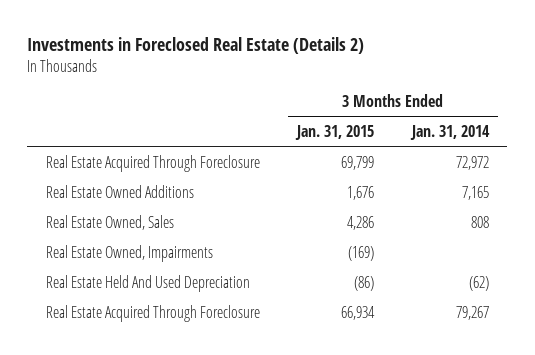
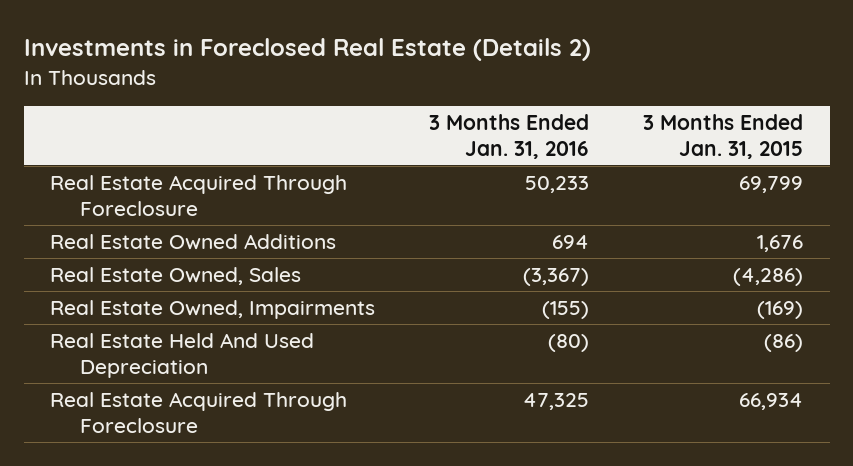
- | 3 Months Ended Jan. 31, 2015 | 3 Months Ended Jan. 31, 2014
+ | 3 Months Ended Jan. 31, 2016 | 3 Months Ended Jan. 31, 2015
- Real Estate Owned, Sales | 4,286 | 808
+ Real Estate Owned, Sales | (3,367) | (4,286)

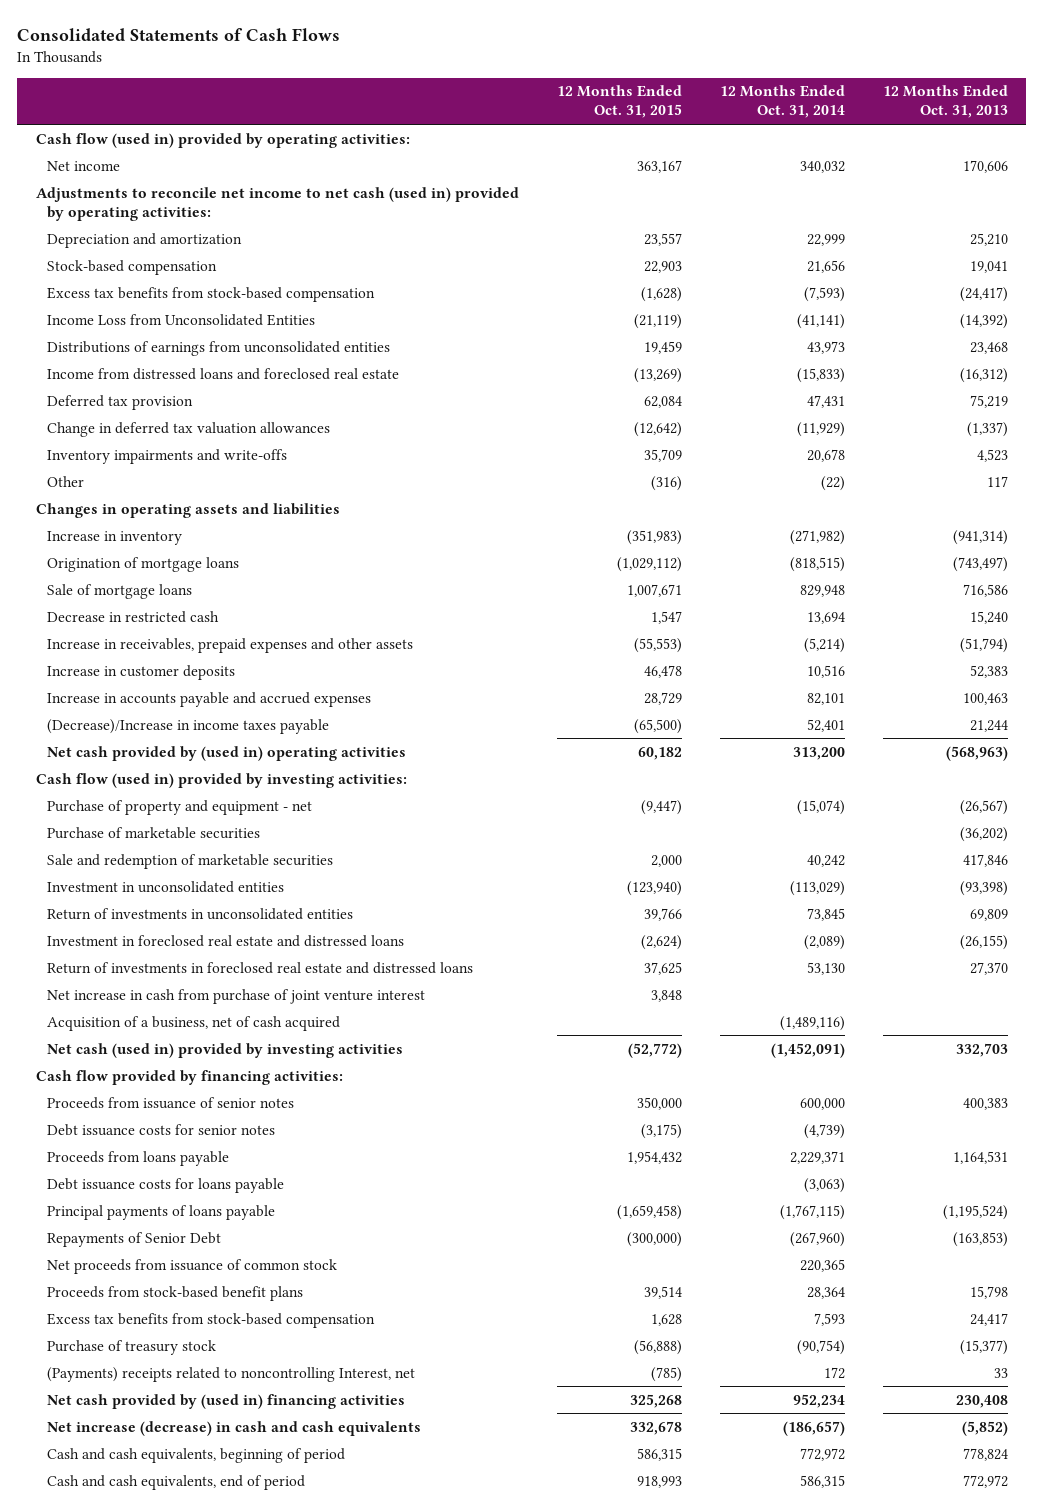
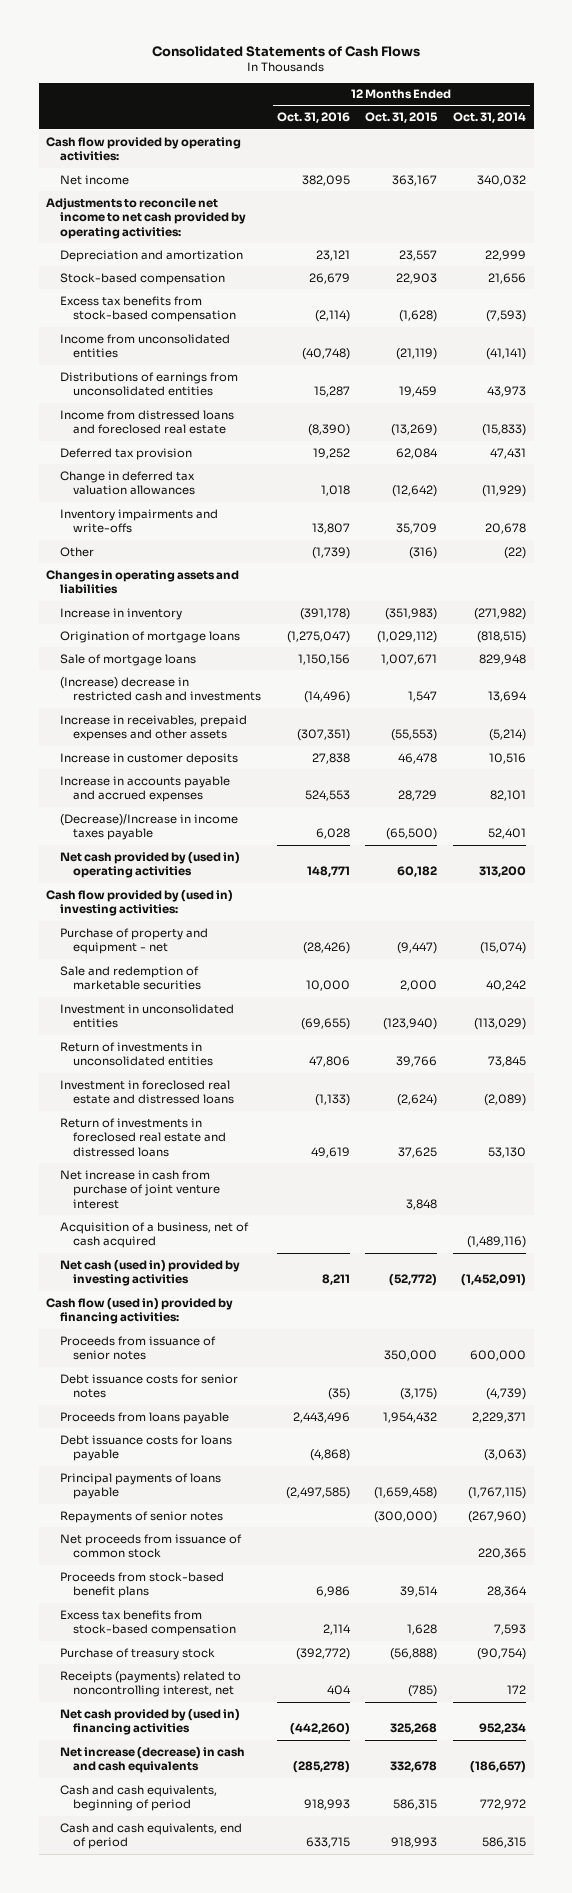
- | 12 Months Ended Oct. 31, 2015 | 12 Months Ended Oct. 31, 2014 | 12 Months Ended Oct. 31, 2013
+ | 12 Months Ended Oct. 31, 2016 | 12 Months Ended Oct. 31, 2015 | 12 Months Ended Oct. 31, 2014
- Cash flow (used in) provided by operating activities:
+ Cash flow provided by operating activities:
- Adjustments to reconcile net income to net cash (used in) provided by operating activities:
+ Adjustments to reconcile net income to net cash provided by operating activities:
- Income Loss from Unconsolidated Entities | (21,119) | (41,141) | (14,392)
+ Income from unconsolidated entities | (40,748) | (21,119) | (41,141)
- Decrease in restricted cash | 1,547 | 13,694 | 15,240
+ (Increase) decrease in restricted cash and investments | (14,496) | 1,547 | 13,694
- Cash flow (used in) provided by investing activities:
+ Cash flow provided by (used in) investing activities:
- Purchase of marketable securities | | | (36,202)
- Cash flow provided by financing activities:
+ Cash flow (used in) provided by financing activities:
- Repayments of Senior Debt | (300,000) | (267,960) | (163,853)
+ Repayments of senior notes | | (300,000) | (267,960)
- (Payments) receipts related to noncontrolling Interest, net | (785) | 172 | 33
+ Receipts (payments) related to noncontrolling interest, net | 404 | (785) | 172

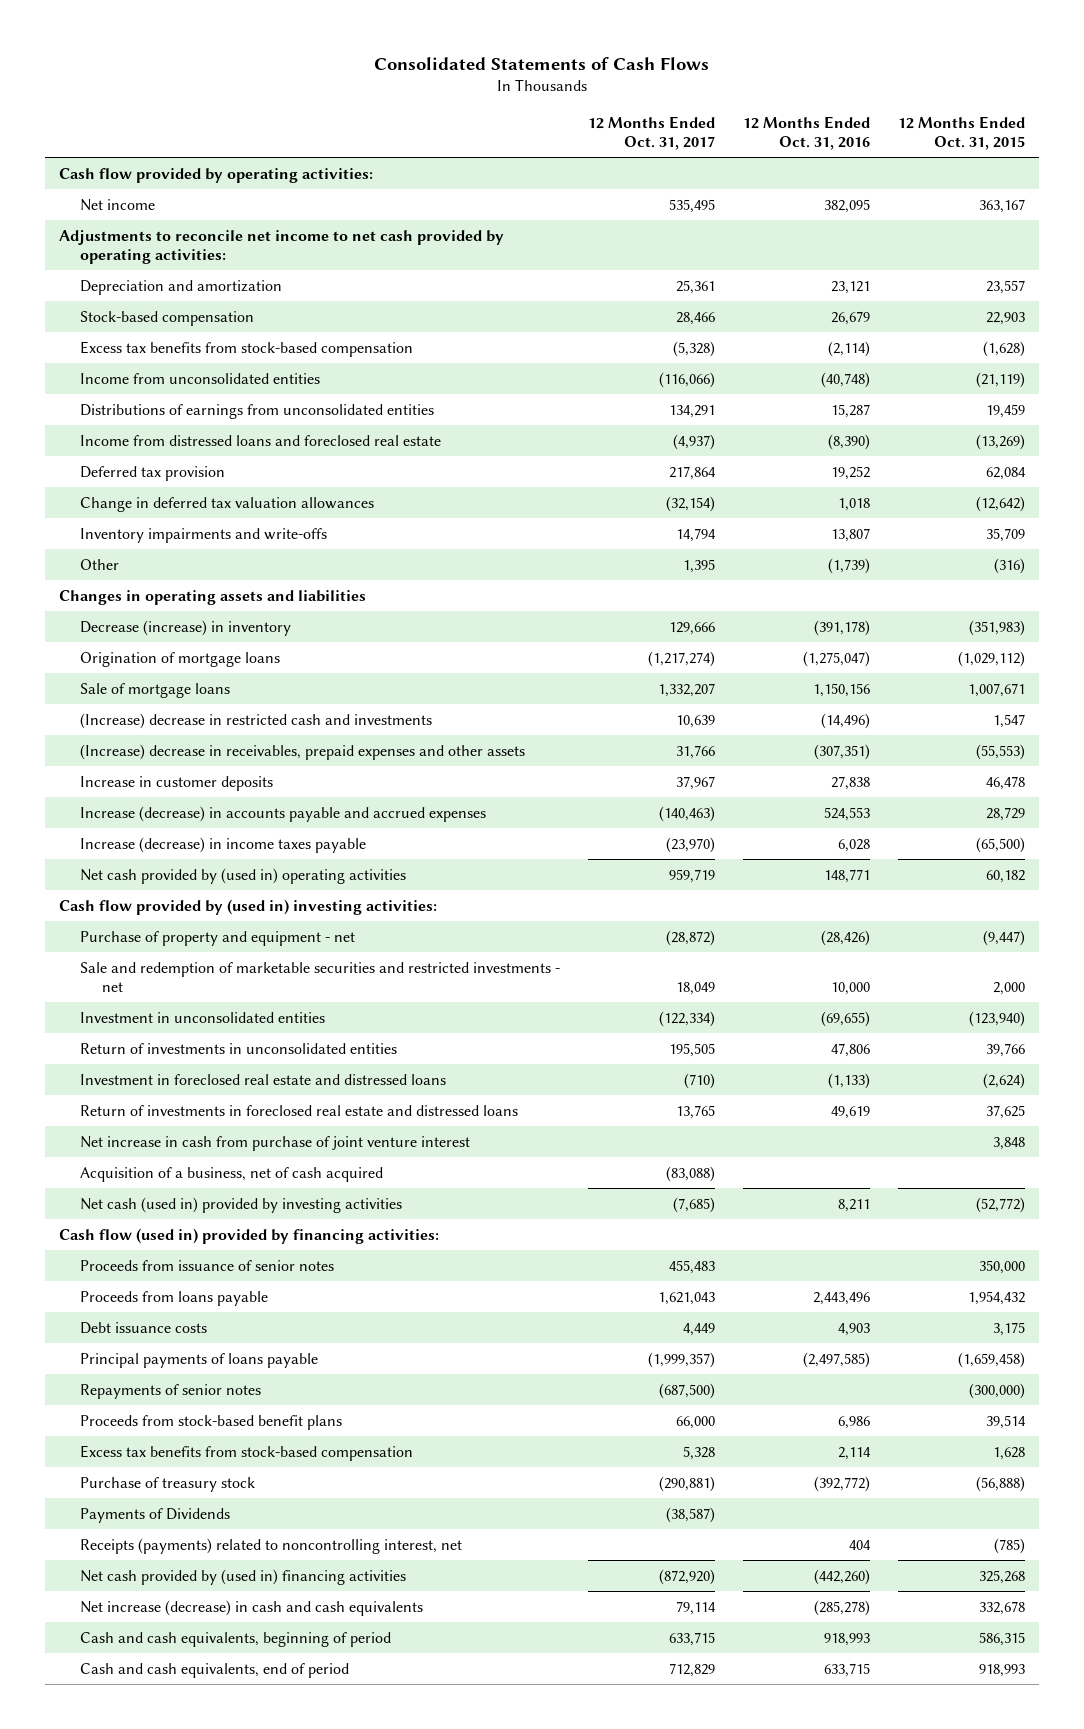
- | 12 Months Ended Oct. 31, 2016 | 12 Months Ended Oct. 31, 2015 | 12 Months Ended Oct. 31, 2014
+ | 12 Months Ended Oct. 31, 2017 | 12 Months Ended Oct. 31, 2016 | 12 Months Ended Oct. 31, 2015
- Increase in inventory | (391,178) | (351,983) | (271,982)
+ Decrease (increase) in inventory | 129,666 | (391,178) | (351,983)
- Increase in receivables, prepaid expenses and other assets | (307,351) | (55,553) | (5,214)
+ (Increase) decrease in receivables, prepaid expenses and other assets | 31,766 | (307,351) | (55,553)
- Increase in accounts payable and accrued expenses | 524,553 | 28,729 | 82,101
- (Decrease)/Increase in income taxes payable | 6,028 | (65,500) | 52,401
+ Increase (decrease) in accounts payable and accrued expenses | (140,463) | 524,553 | 28,729
+ Increase (decrease) in income taxes payable | (23,970) | 6,028 | (65,500)
- Sale and redemption of marketable securities | 10,000 | 2,000 | 40,242
+ Sale and redemption of marketable securities and restricted investments - net | 18,049 | 10,000 | 2,000
- Debt issuance costs for senior notes | (35) | (3,175) | (4,739)
- Debt issuance costs for loans payable | (4,868) | | (3,063)
+ Debt issuance costs | 4,449 | 4,903 | 3,175
- Net proceeds from issuance of common stock | | | 220,365
+ Payments of Dividends | (38,587) | |

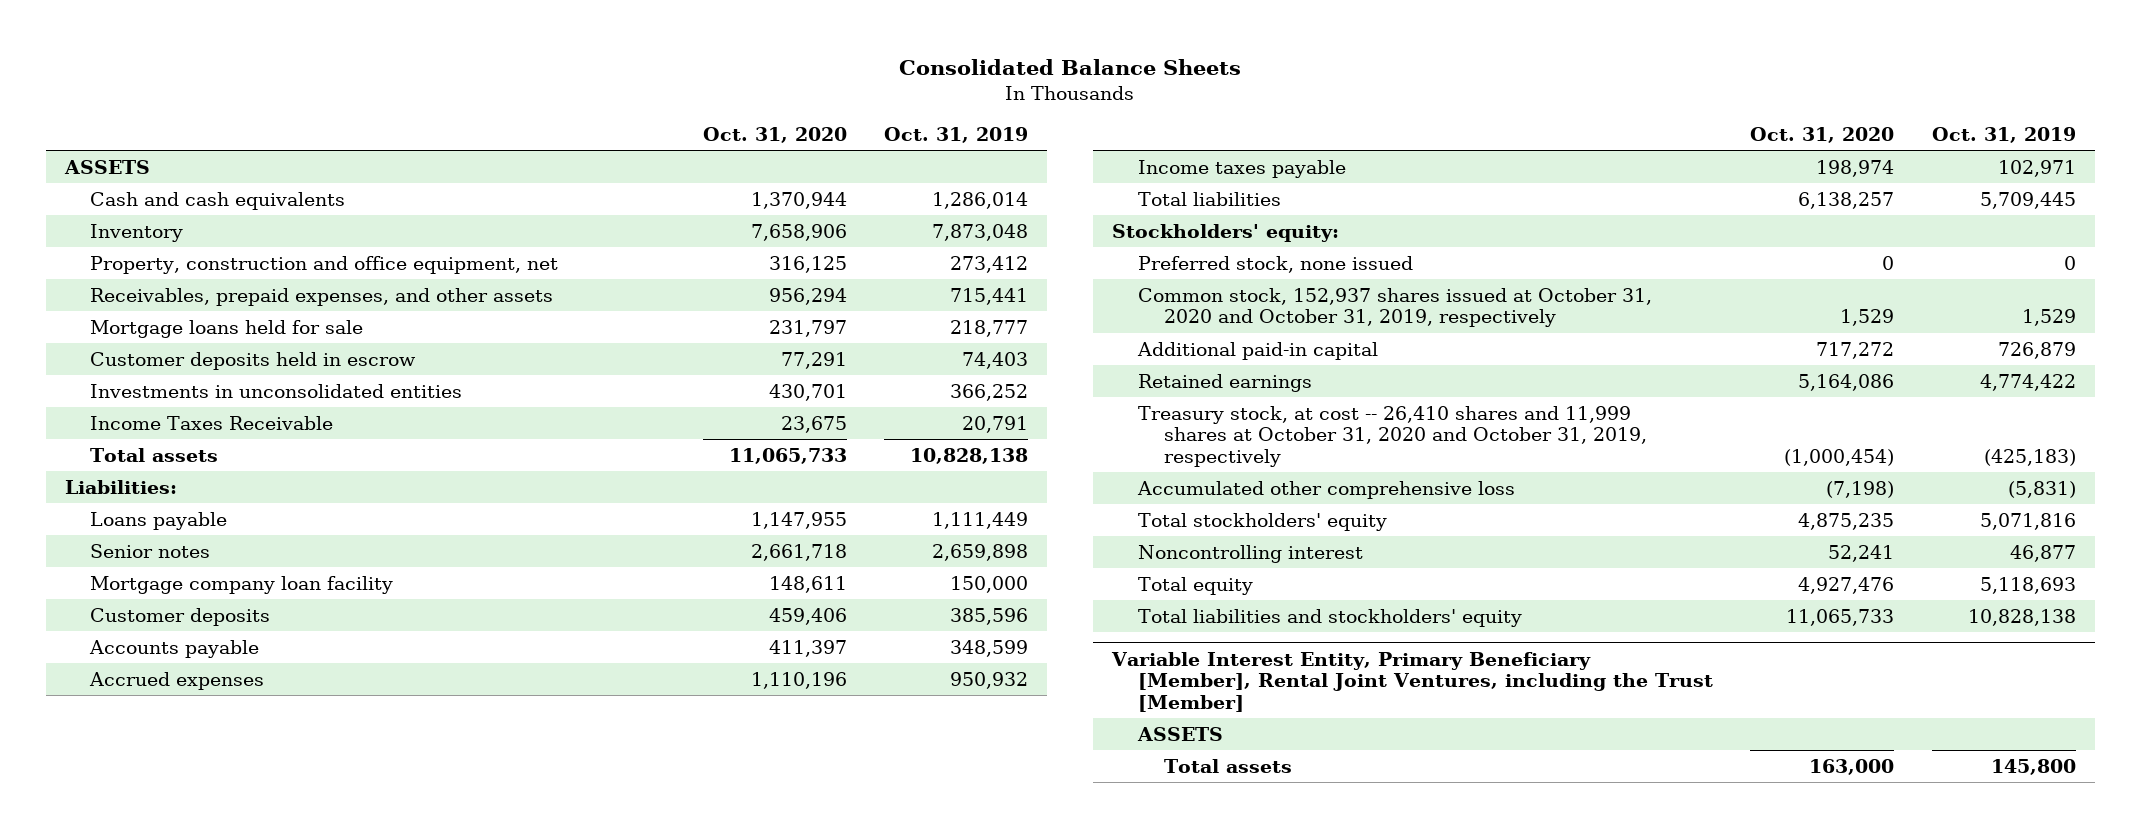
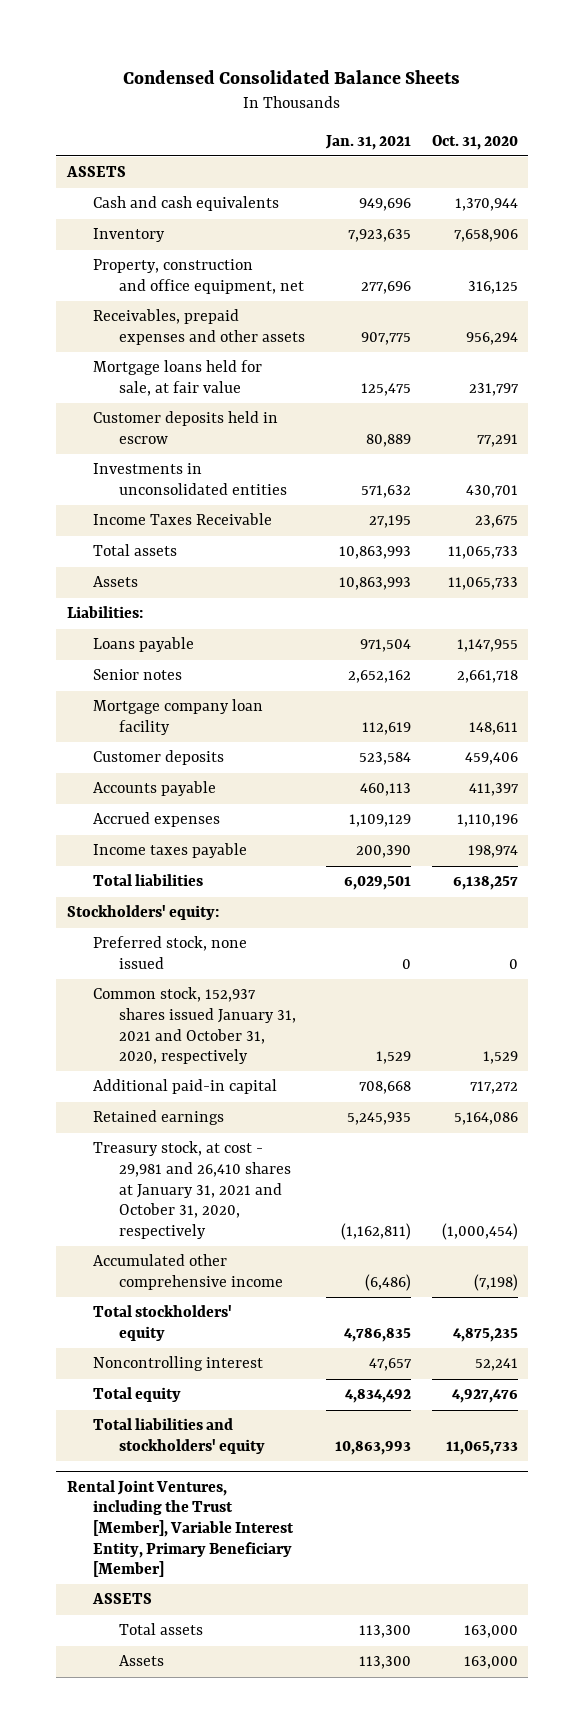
- Consolidated Balance Sheets
+ Condensed Consolidated Balance Sheets
- | Oct. 31, 2020 | Oct. 31, 2019
+ | Jan. 31, 2021 | Oct. 31, 2020
- Receivables, prepaid expenses, and other assets | 956,294 | 715,441
- Mortgage loans held for sale | 231,797 | 218,777
+ Receivables, prepaid expenses and other assets | 907,775 | 956,294
+ Mortgage loans held for sale, at fair value | 125,475 | 231,797
+ Assets | 10,863,993 | 11,065,733
- Common stock, 152,937 shares issued at October 31, 2020 and October 31, 2019, respectively | 1,529 | 1,529
+ Common stock, 152,937 shares issued January 31, 2021 and October 31, 2020, respectively | 1,529 | 1,529
- Treasury stock, at cost -- 26,410 shares and 11,999 shares at October 31, 2020 and October 31, 2019, respectively | (1,000,454) | (425,183)
- Accumulated other comprehensive loss | (7,198) | (5,831)
+ Treasury stock, at cost - 29,981 and 26,410 shares at January 31, 2021 and October 31, 2020, respectively | (1,162,811) | (1,000,454)
+ Accumulated other comprehensive income | (6,486) | (7,198)
- Variable Interest Entity, Primary Beneficiary [Member], Rental Joint Ventures, including the Trust [Member]
+ Rental Joint Ventures, including the Trust [Member], Variable Interest Entity, Primary Beneficiary [Member]
+ Assets | 113,300 | 163,000

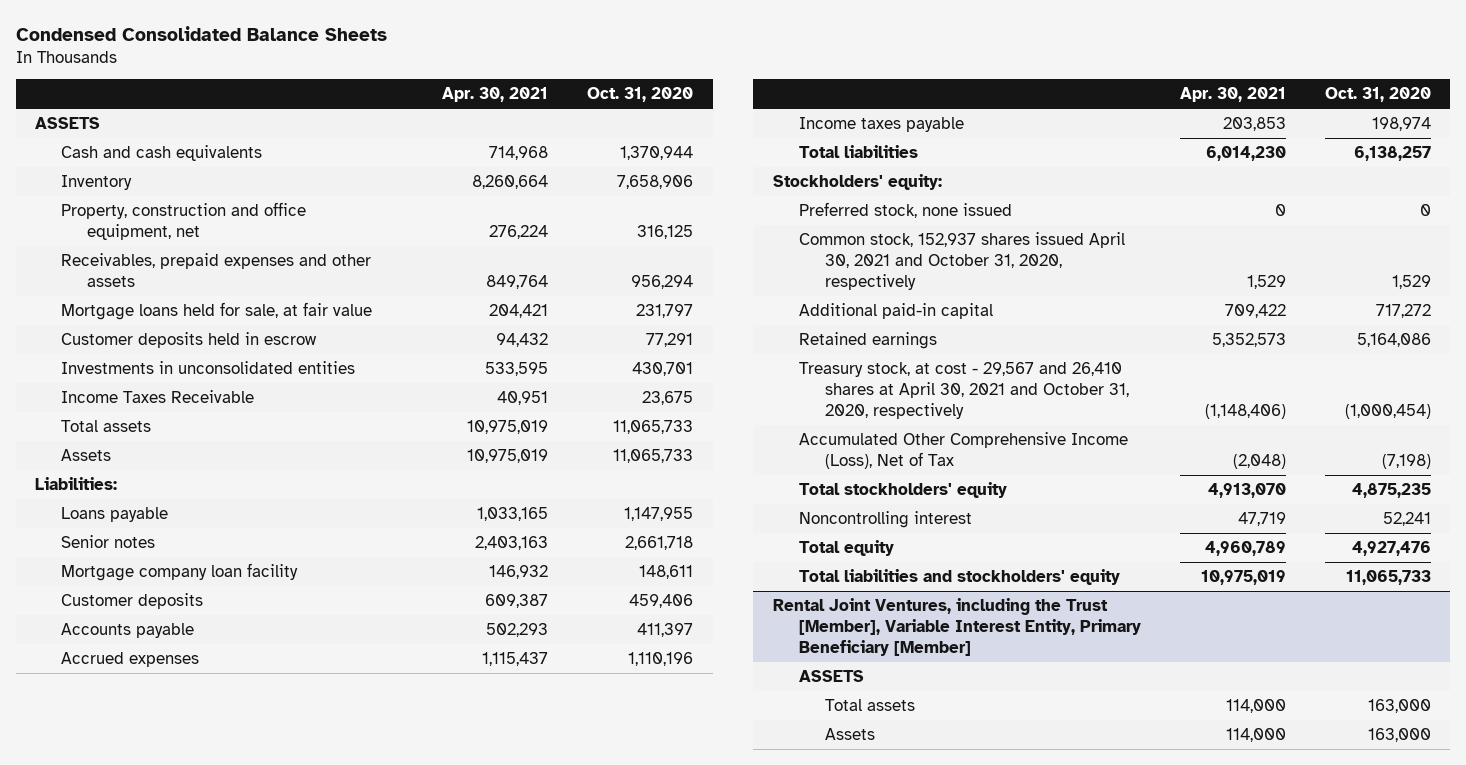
- | Jan. 31, 2021 | Oct. 31, 2020
+ | Apr. 30, 2021 | Oct. 31, 2020
- Common stock, 152,937 shares issued January 31, 2021 and October 31, 2020, respectively | 1,529 | 1,529
+ Common stock, 152,937 shares issued April 30, 2021 and October 31, 2020, respectively | 1,529 | 1,529
- Treasury stock, at cost - 29,981 and 26,410 shares at January 31, 2021 and October 31, 2020, respectively | (1,162,811) | (1,000,454)
- Accumulated other comprehensive income | (6,486) | (7,198)
+ Treasury stock, at cost - 29,567 and 26,410 shares at April 30, 2021 and October 31, 2020, respectively | (1,148,406) | (1,000,454)
+ Accumulated Other Comprehensive Income (Loss), Net of Tax | (2,048) | (7,198)

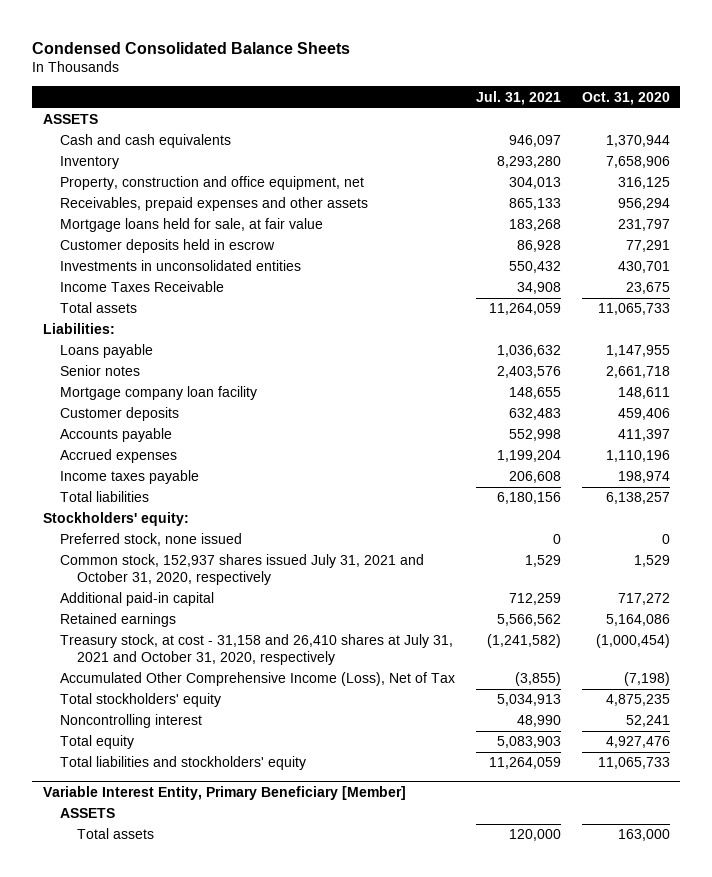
- | Apr. 30, 2021 | Oct. 31, 2020
+ | Jul. 31, 2021 | Oct. 31, 2020
- Assets | 10,975,019 | 11,065,733
- Common stock, 152,937 shares issued April 30, 2021 and October 31, 2020, respectively | 1,529 | 1,529
+ Common stock, 152,937 shares issued July 31, 2021 and October 31, 2020, respectively | 1,529 | 1,529
- Treasury stock, at cost - 29,567 and 26,410 shares at April 30, 2021 and October 31, 2020, respectively | (1,148,406) | (1,000,454)
+ Treasury stock, at cost - 31,158 and 26,410 shares at July 31, 2021 and October 31, 2020, respectively | (1,241,582) | (1,000,454)
- Rental Joint Ventures, including the Trust [Member], Variable Interest Entity, Primary Beneficiary [Member]
+ Variable Interest Entity, Primary Beneficiary [Member]
- Assets | 114,000 | 163,000

